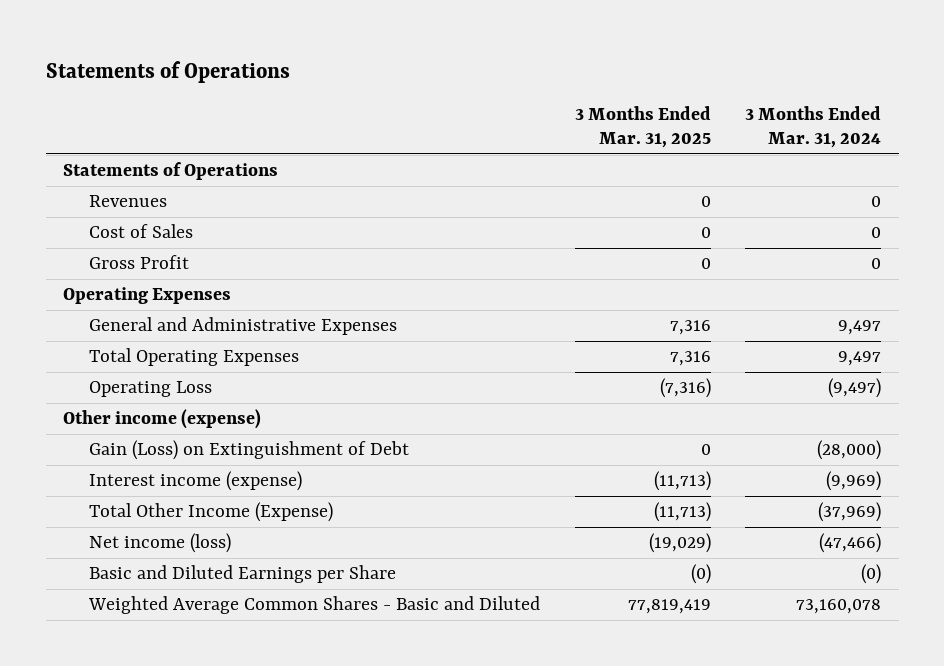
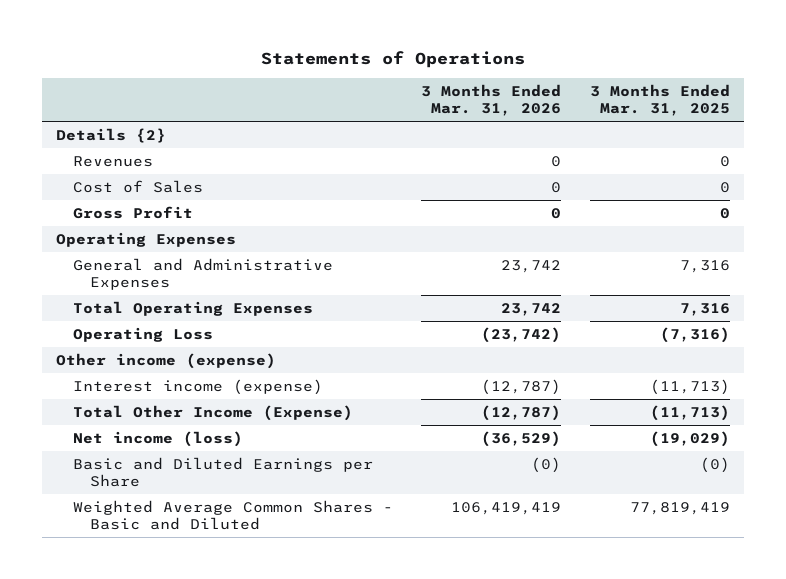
- | 3 Months Ended Mar. 31, 2025 | 3 Months Ended Mar. 31, 2024
+ | 3 Months Ended Mar. 31, 2026 | 3 Months Ended Mar. 31, 2025
- Statements of Operations
+ Details {2}
- Gain (Loss) on Extinguishment of Debt | 0 | (28,000)

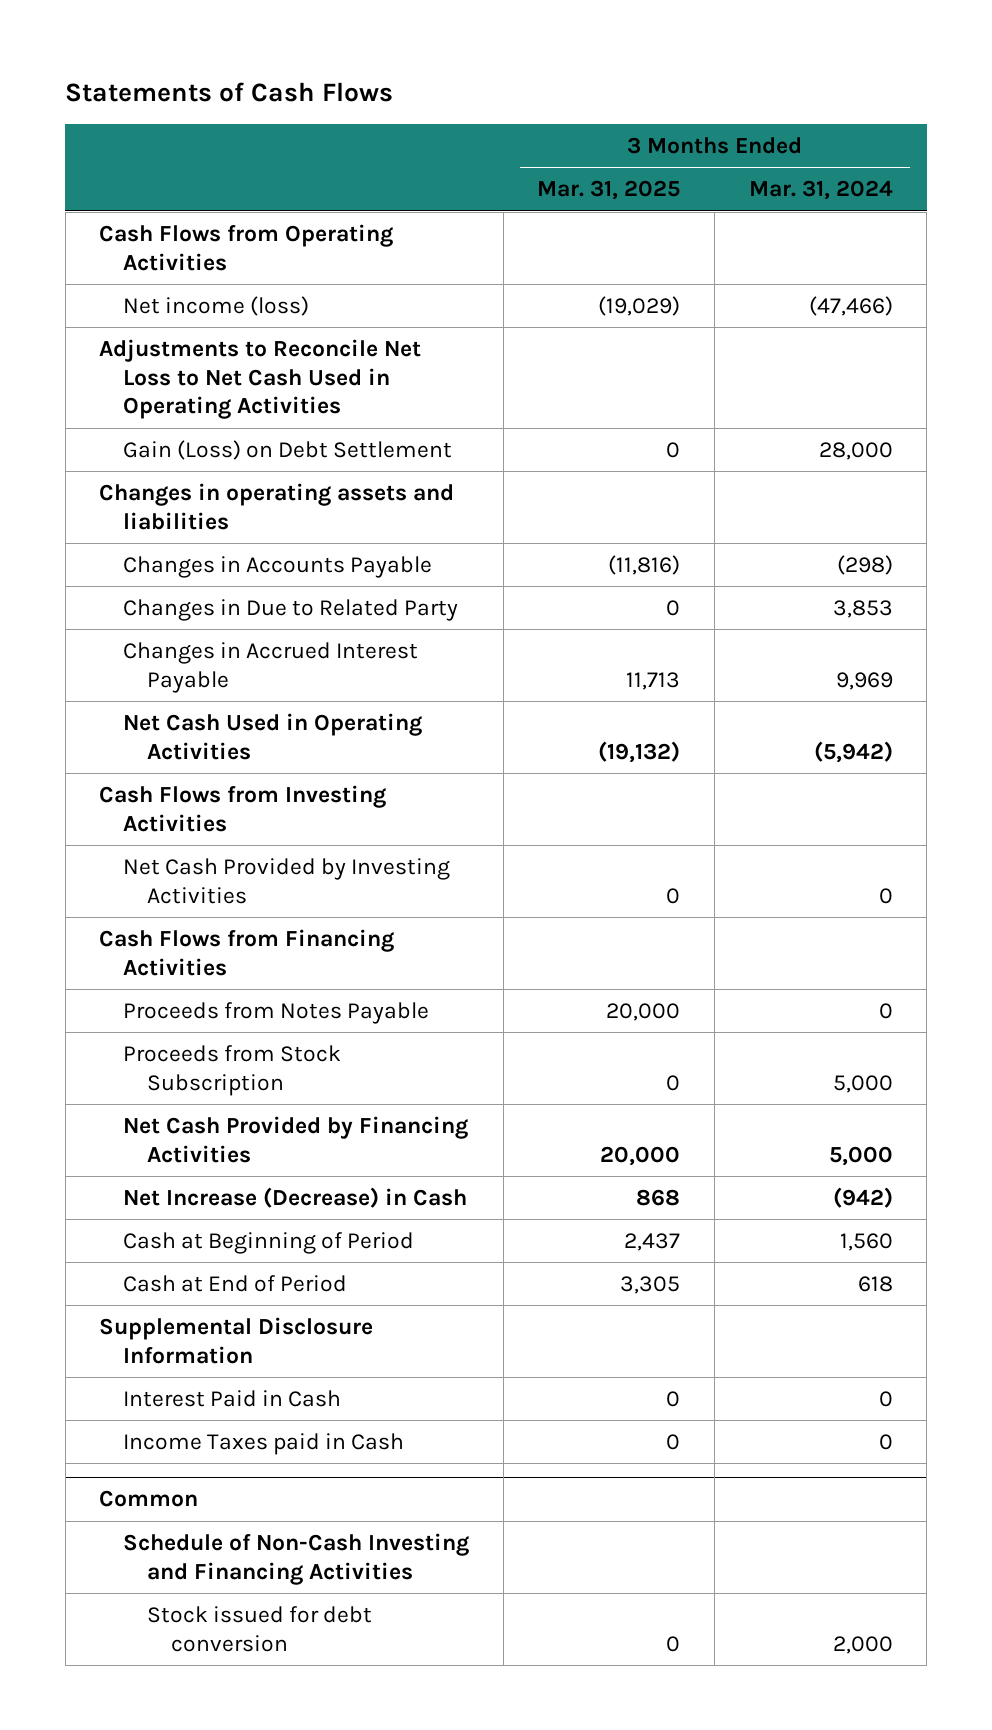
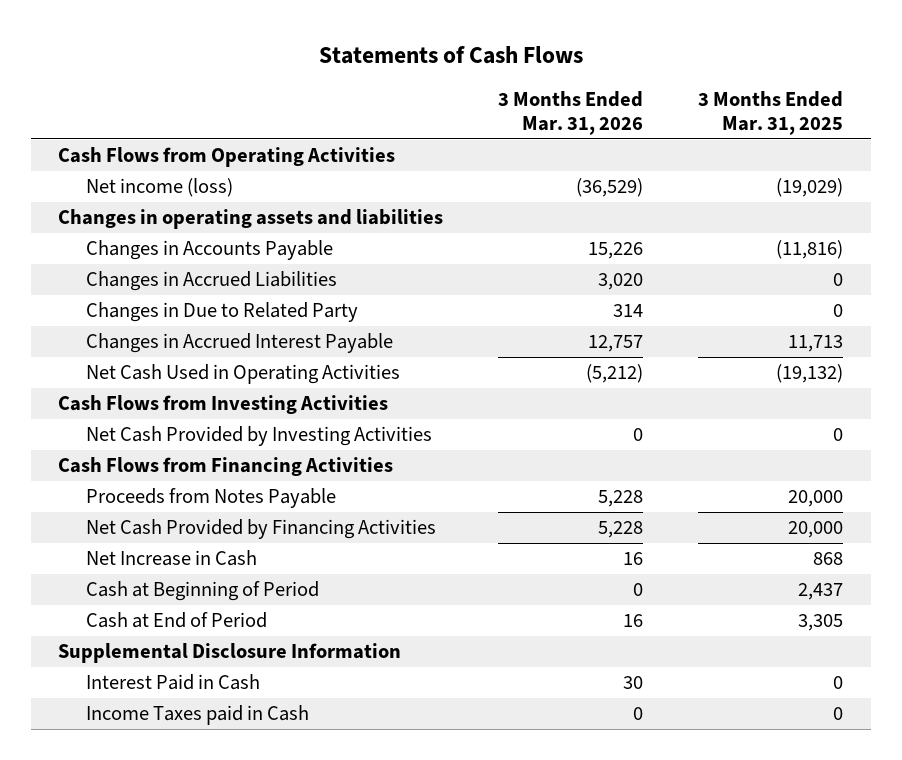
- | 3 Months Ended Mar. 31, 2025 | 3 Months Ended Mar. 31, 2024
+ | 3 Months Ended Mar. 31, 2026 | 3 Months Ended Mar. 31, 2025
- Adjustments to Reconcile Net Loss to Net Cash Used in Operating Activities
- Gain (Loss) on Debt Settlement | 0 | 28,000
+ Changes in Accrued Liabilities | 3,020 | 0
- Proceeds from Stock Subscription | 0 | 5,000
- Net Increase (Decrease) in Cash | 868 | (942)
+ Net Increase in Cash | 16 | 868
- Common
- Schedule of Non-Cash Investing and Financing Activities
- Stock issued for debt conversion | 0 | 2,000

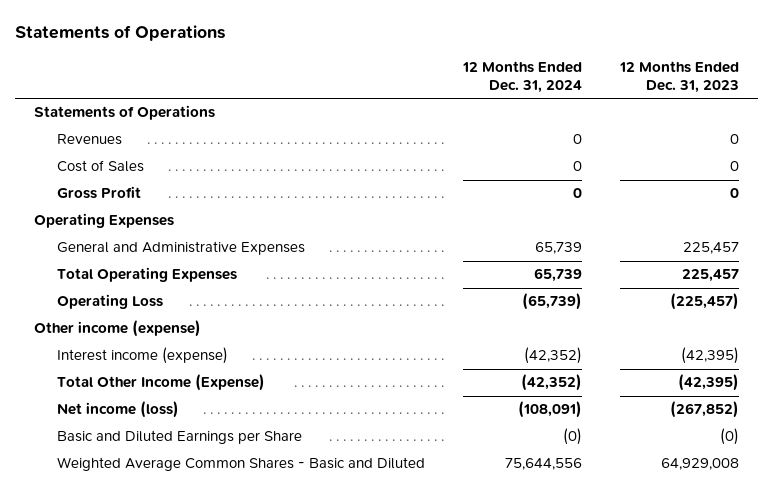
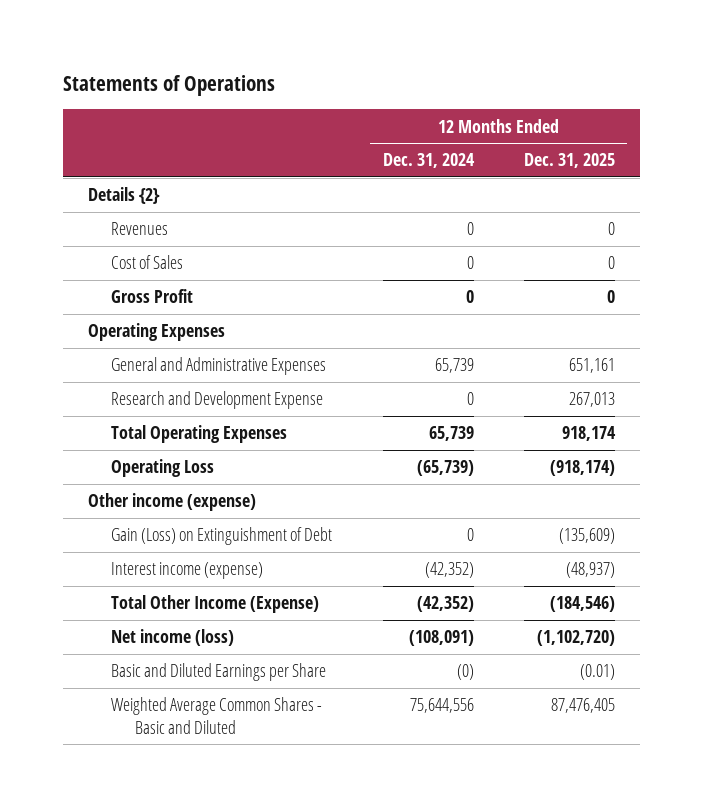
- | 12 Months Ended Dec. 31, 2024 | 12 Months Ended Dec. 31, 2023
+ | 12 Months Ended Dec. 31, 2024 | 12 Months Ended Dec. 31, 2025
- Statements of Operations
+ Details {2}
+ Research and Development Expense | 0 | 267,013
+ Gain (Loss) on Extinguishment of Debt | 0 | (135,609)

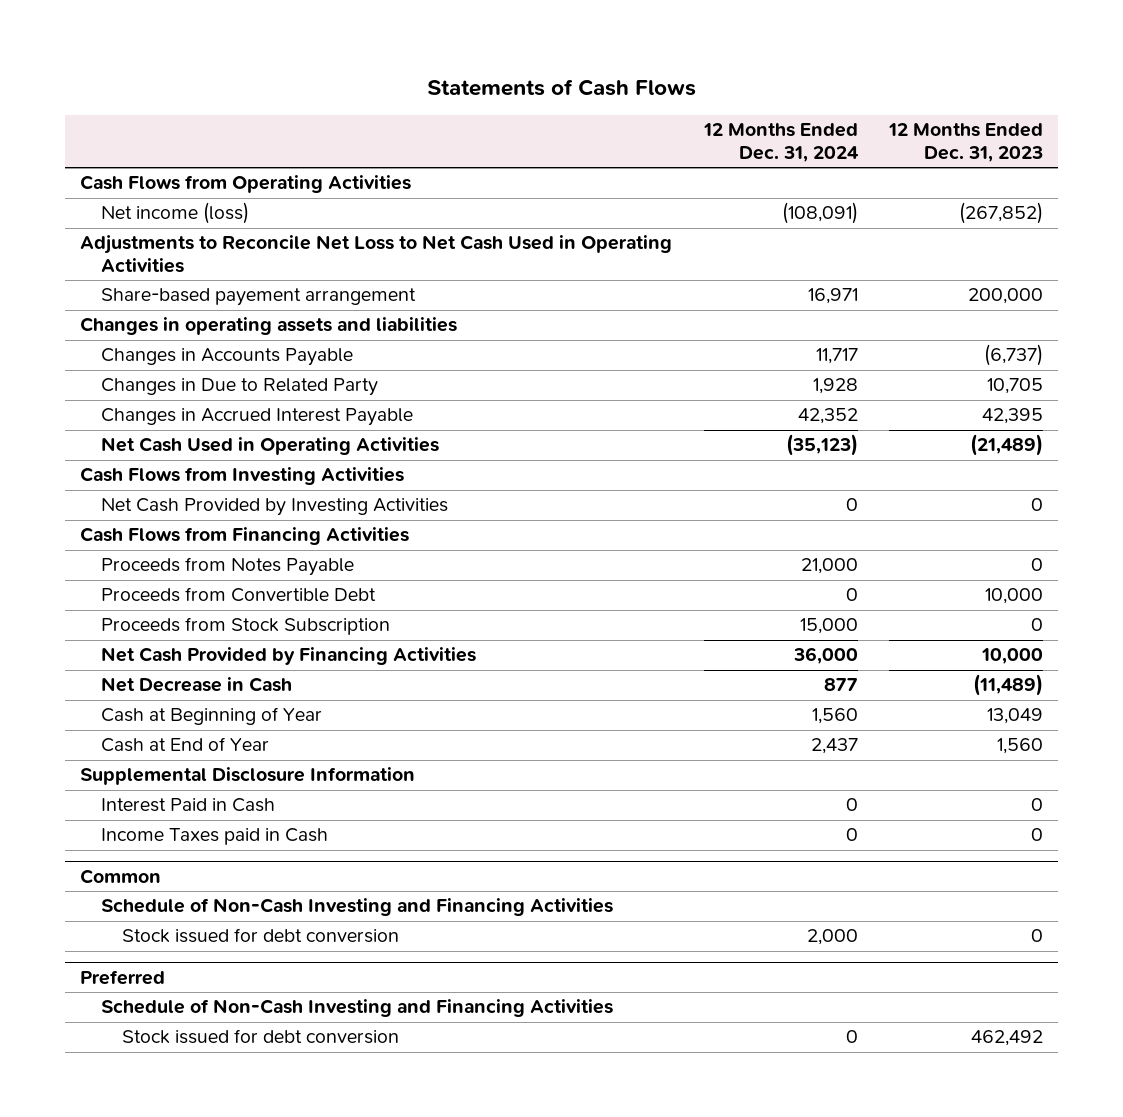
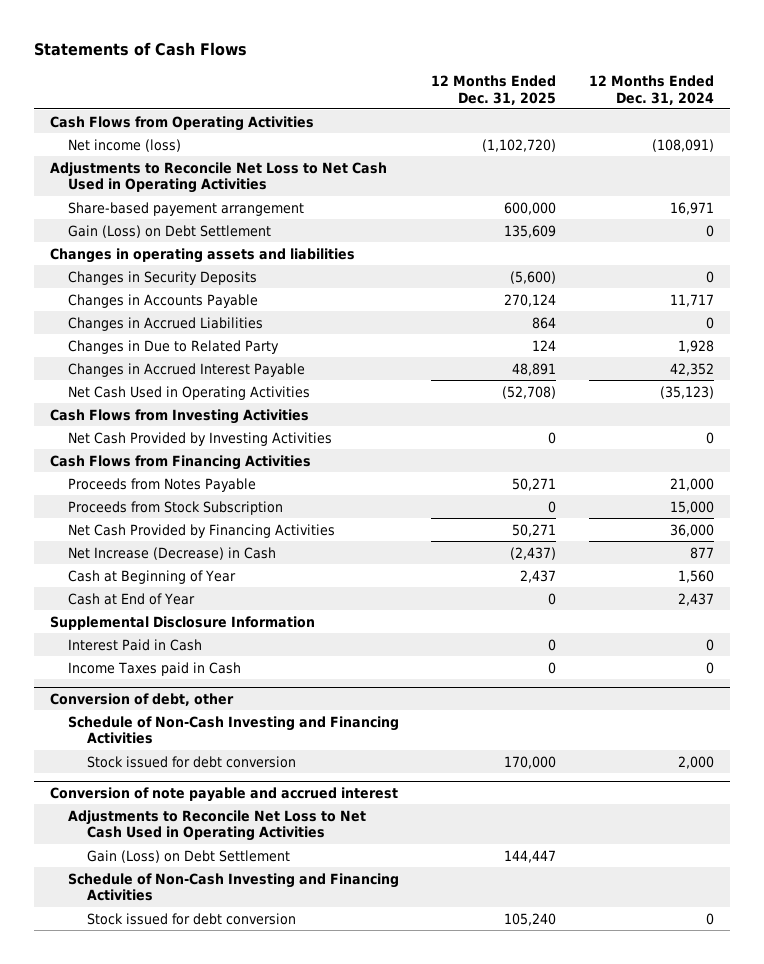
- | 12 Months Ended Dec. 31, 2024 | 12 Months Ended Dec. 31, 2023
+ | 12 Months Ended Dec. 31, 2025 | 12 Months Ended Dec. 31, 2024
+ Gain (Loss) on Debt Settlement | 135,609 | 0
+ Changes in Security Deposits | (5,600) | 0
+ Changes in Accrued Liabilities | 864 | 0
- Proceeds from Convertible Debt | 0 | 10,000
- Net Decrease in Cash | 877 | (11,489)
+ Net Increase (Decrease) in Cash | (2,437) | 877
- Common
+ Conversion of debt, other
- Preferred
+ Conversion of note payable and accrued interest
+ Adjustments to Reconcile Net Loss to Net Cash Used in Operating Activities
+ Gain (Loss) on Debt Settlement | 144,447 |

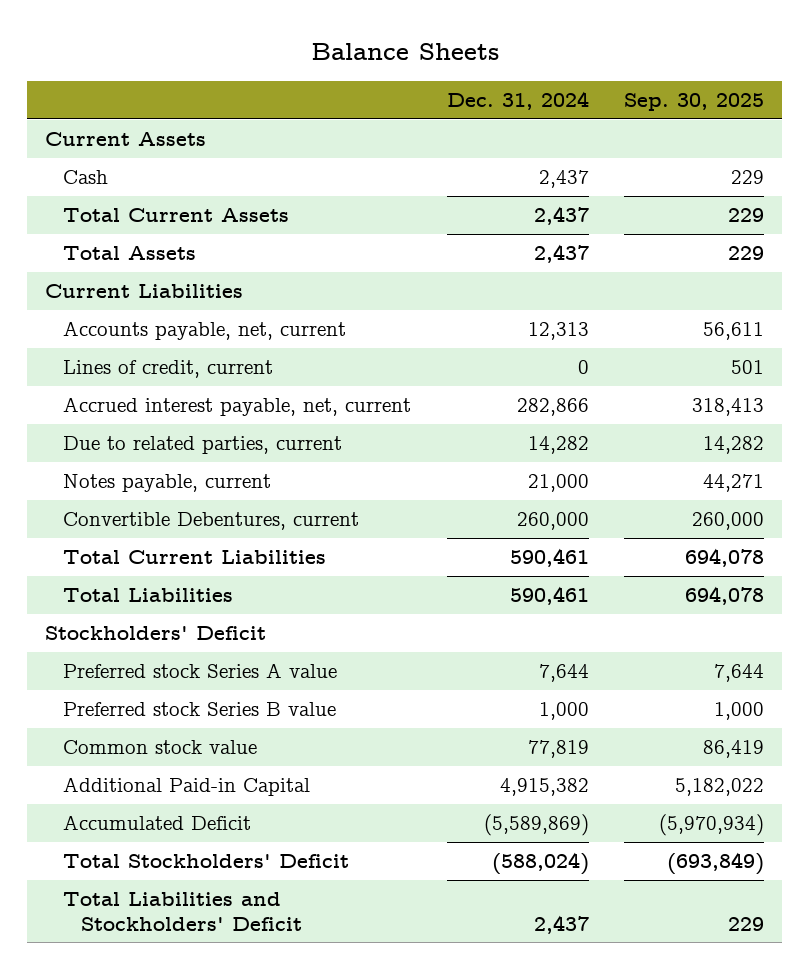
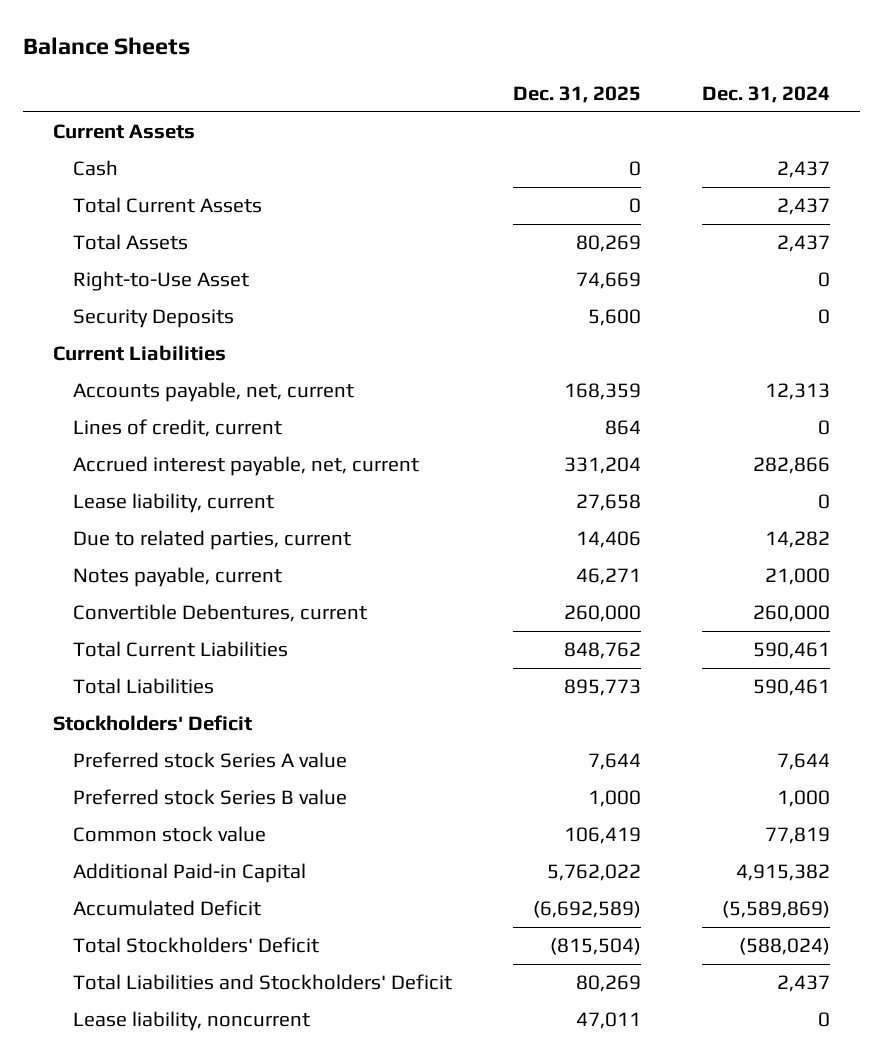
- | Dec. 31, 2024 | Sep. 30, 2025
+ | Dec. 31, 2025 | Dec. 31, 2024
+ Right-to-Use Asset | 74,669 | 0
+ Security Deposits | 5,600 | 0
+ Lease liability, current | 27,658 | 0
+ Lease liability, noncurrent | 47,011 | 0

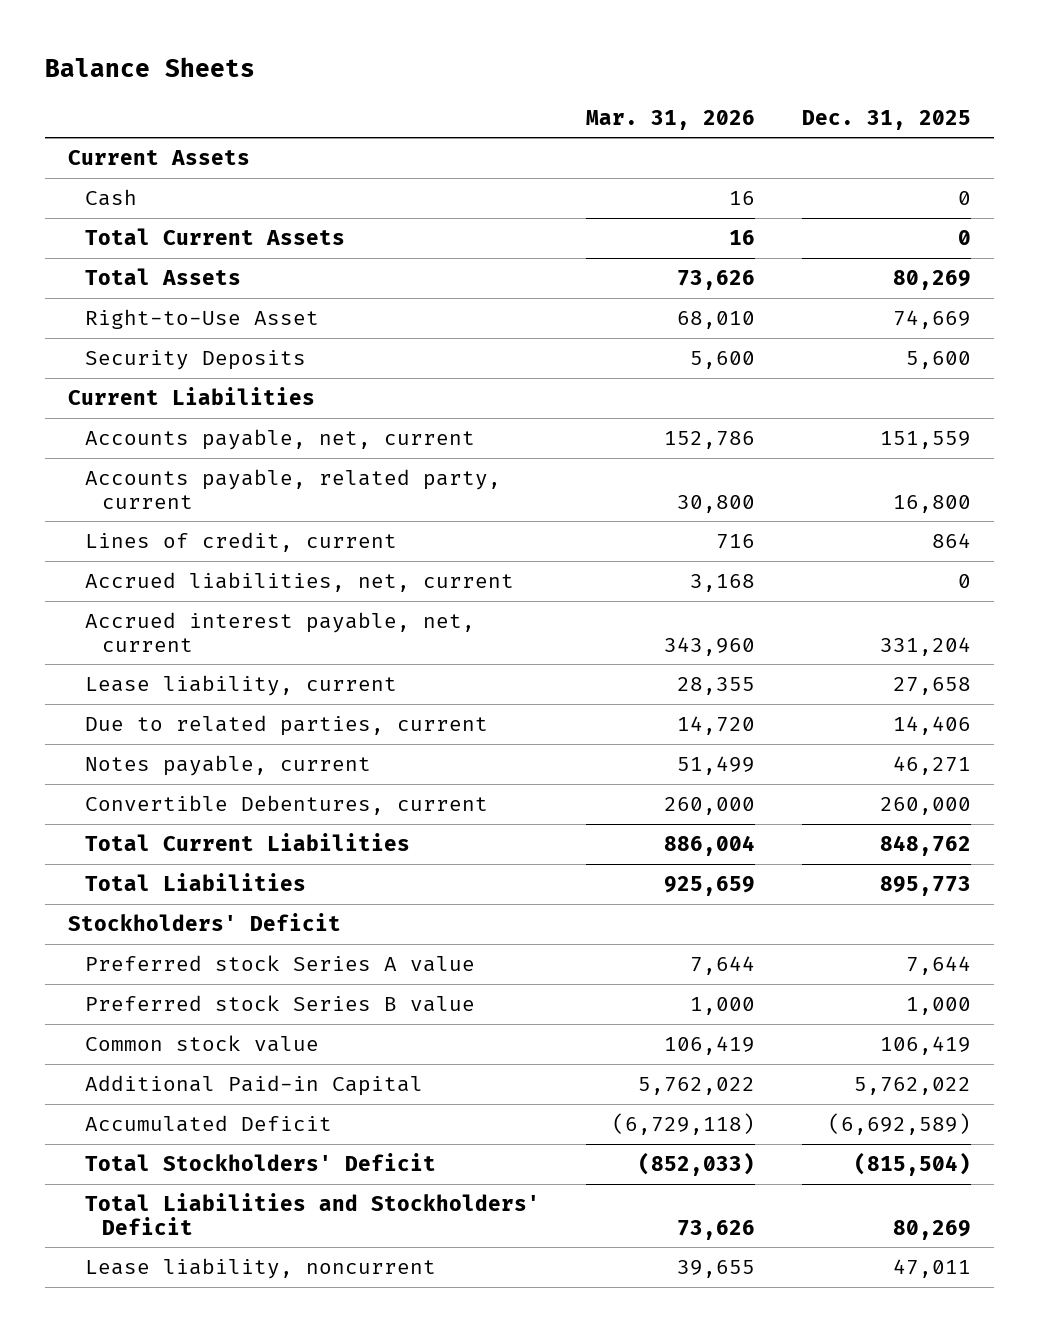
- | Dec. 31, 2025 | Dec. 31, 2024
+ | Mar. 31, 2026 | Dec. 31, 2025
- Accounts payable, net, current | 168,359 | 12,313
+ Accounts payable, net, current | 152,786 | 151,559
+ Accounts payable, related party, current | 30,800 | 16,800
+ Accrued liabilities, net, current | 3,168 | 0

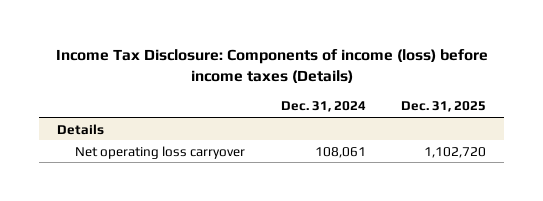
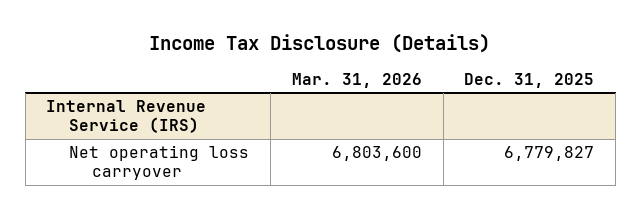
- Income Tax Disclosure: Components of income (loss) before income taxes (Details)
+ Income Tax Disclosure (Details)
- | Dec. 31, 2024 | Dec. 31, 2025
+ | Mar. 31, 2026 | Dec. 31, 2025
- Details
- Net operating loss carryover | 108,061 | 1,102,720
+ Internal Revenue Service (IRS)
+ Net operating loss carryover | 6,803,600 | 6,779,827

